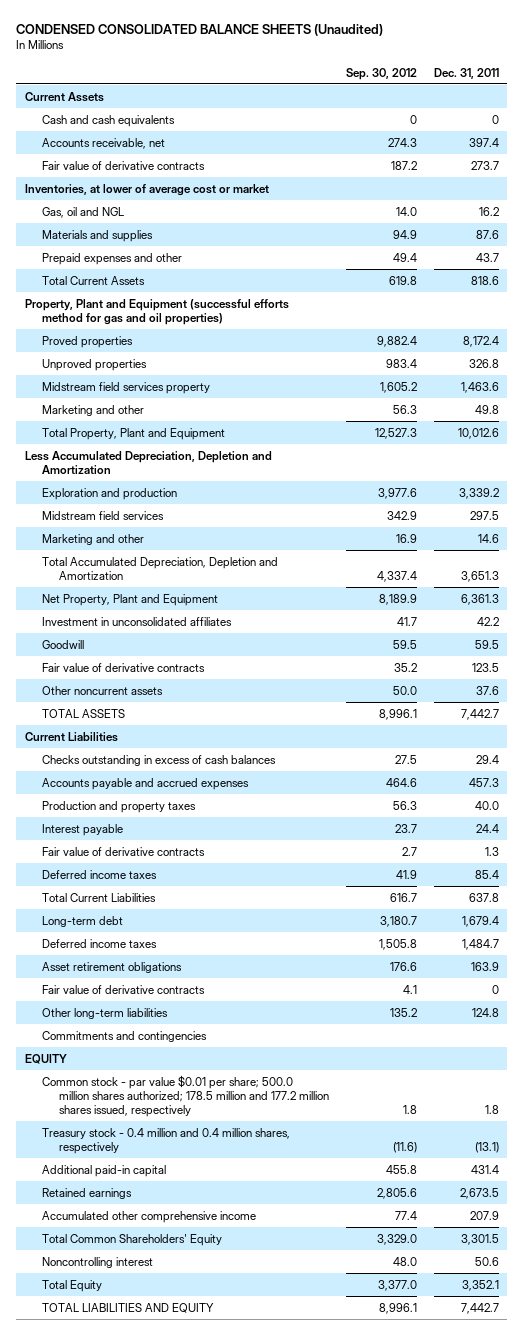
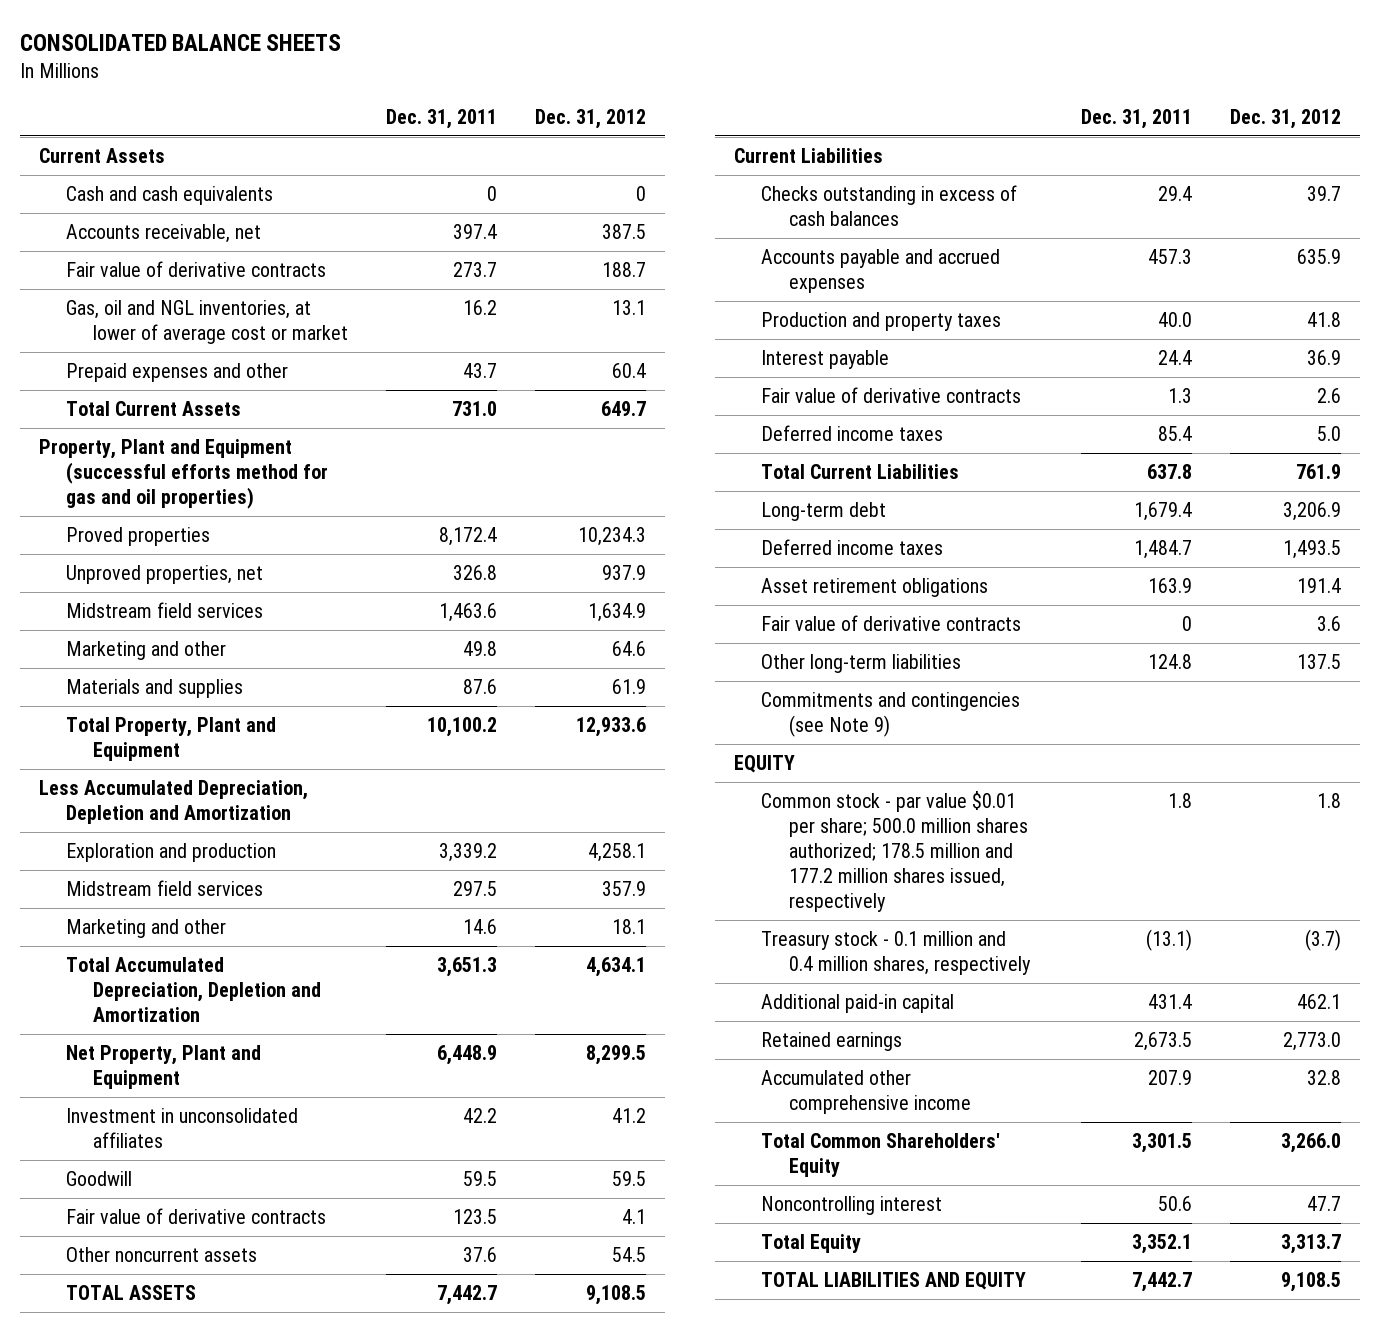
- CONDENSED CONSOLIDATED BALANCE SHEETS (Unaudited)
+ CONSOLIDATED BALANCE SHEETS
- | Sep. 30, 2012 | Dec. 31, 2011
+ | Dec. 31, 2011 | Dec. 31, 2012
- Inventories, at lower of average cost or market
- Gas, oil and NGL | 14.0 | 16.2
+ Gas, oil and NGL inventories, at lower of average cost or market | 16.2 | 13.1
- Total Current Assets | 619.8 | 818.6
+ Total Current Assets | 731.0 | 649.7
- Unproved properties | 983.4 | 326.8
- Midstream field services property | 1,605.2 | 1,463.6
+ Unproved properties, net | 326.8 | 937.9
+ Midstream field services | 1,463.6 | 1,634.9
- Total Property, Plant and Equipment | 12,527.3 | 10,012.6
moved down: Materials and supplies | 87.6 | 61.9
+ Total Property, Plant and Equipment | 10,100.2 | 12,933.6
- Net Property, Plant and Equipment | 8,189.9 | 6,361.3
+ Net Property, Plant and Equipment | 6,448.9 | 8,299.5
- Commitments and contingencies
+ Commitments and contingencies (see Note 9)
- Treasury stock - 0.4 million and 0.4 million shares, respectively | (11.6) | (13.1)
+ Treasury stock - 0.1 million and 0.4 million shares, respectively | (13.1) | (3.7)

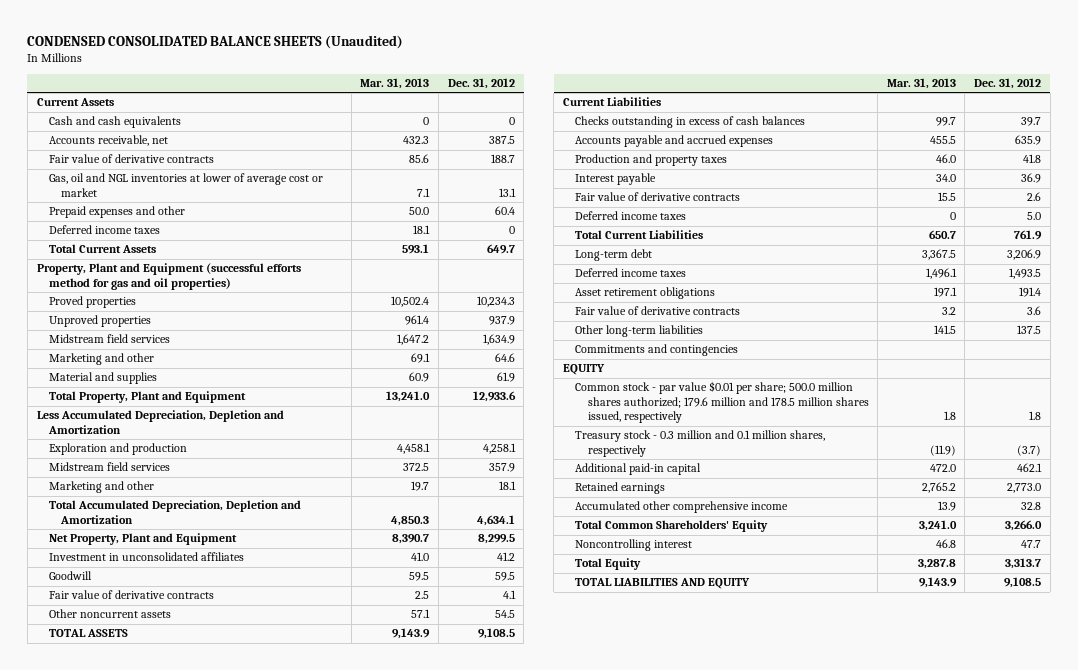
- CONSOLIDATED BALANCE SHEETS
+ CONDENSED CONSOLIDATED BALANCE SHEETS (Unaudited)
- | Dec. 31, 2011 | Dec. 31, 2012
+ | Mar. 31, 2013 | Dec. 31, 2012
- Gas, oil and NGL inventories, at lower of average cost or market | 16.2 | 13.1
+ Gas, oil and NGL inventories at lower of average cost or market | 7.1 | 13.1
+ Deferred income taxes | 18.1 | 0
- Unproved properties, net | 326.8 | 937.9
+ Unproved properties | 961.4 | 937.9
- Materials and supplies | 87.6 | 61.9
+ Material and supplies | 60.9 | 61.9
- Commitments and contingencies (see Note 9)
+ Commitments and contingencies
- Common stock - par value $0.01 per share; 500.0 million shares authorized; 178.5 million and 177.2 million shares issued, respectively | 1.8 | 1.8
- Treasury stock - 0.1 million and 0.4 million shares, respectively | (13.1) | (3.7)
+ Common stock - par value $0.01 per share; 500.0 million shares authorized; 179.6 million and 178.5 million shares issued, respectively | 1.8 | 1.8
+ Treasury stock - 0.3 million and 0.1 million shares, respectively | (11.9) | (3.7)

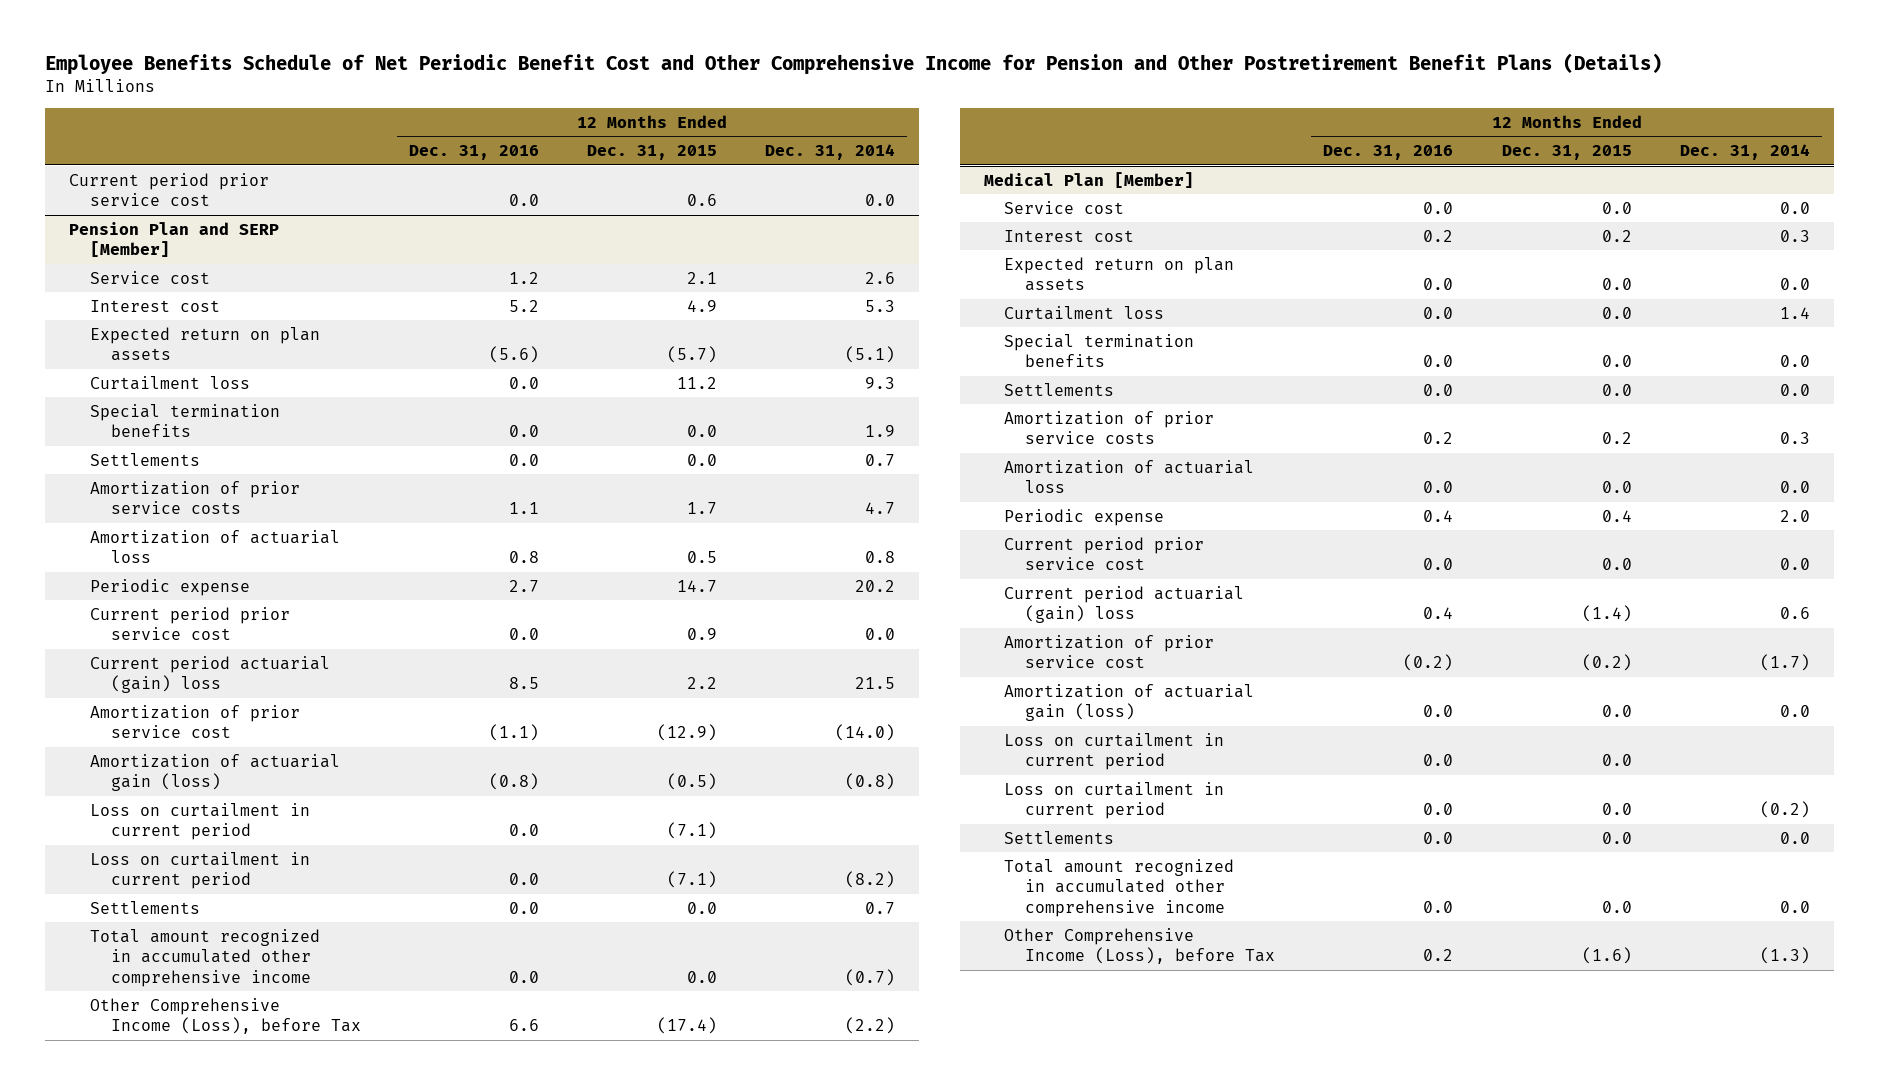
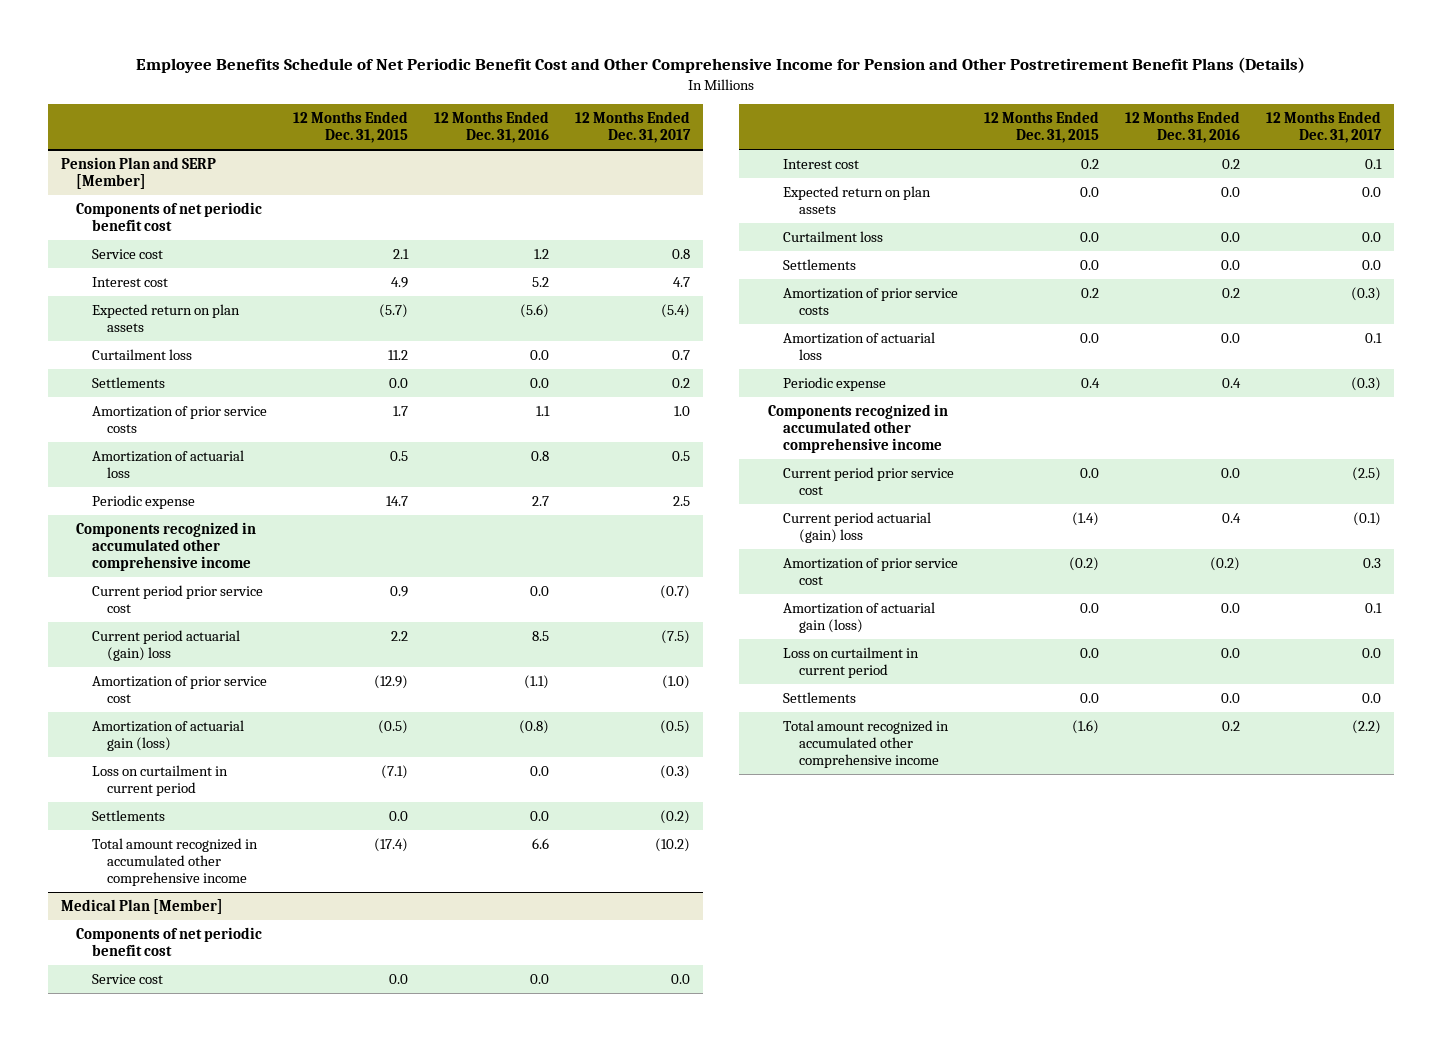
- | 12 Months Ended Dec. 31, 2016 | 12 Months Ended Dec. 31, 2015 | 12 Months Ended Dec. 31, 2014
+ | 12 Months Ended Dec. 31, 2015 | 12 Months Ended Dec. 31, 2016 | 12 Months Ended Dec. 31, 2017
- Current period prior service cost | 0.0 | 0.6 | 0.0
@ Pension Plan and SERP [Member]
+ Components of net periodic benefit cost
- Special termination benefits | 0.0 | 0.0 | 1.9
+ Components recognized in accumulated other comprehensive income
- Loss on curtailment in current period | 0.0 | (7.1) | (8.2)
- Total amount recognized in accumulated other comprehensive income | 0.0 | 0.0 | (0.7)
- Other Comprehensive Income (Loss), before Tax | 6.6 | (17.4) | (2.2)
+ Total amount recognized in accumulated other comprehensive income | (17.4) | 6.6 | (10.2)
@ Medical Plan [Member]
+ Components of net periodic benefit cost
- Special termination benefits | 0.0 | 0.0 | 0.0
+ Components recognized in accumulated other comprehensive income
- Loss on curtailment in current period | 0.0 | 0.0 | (0.2)
- Total amount recognized in accumulated other comprehensive income | 0.0 | 0.0 | 0.0
- Other Comprehensive Income (Loss), before Tax | 0.2 | (1.6) | (1.3)
+ Total amount recognized in accumulated other comprehensive income | (1.6) | 0.2 | (2.2)

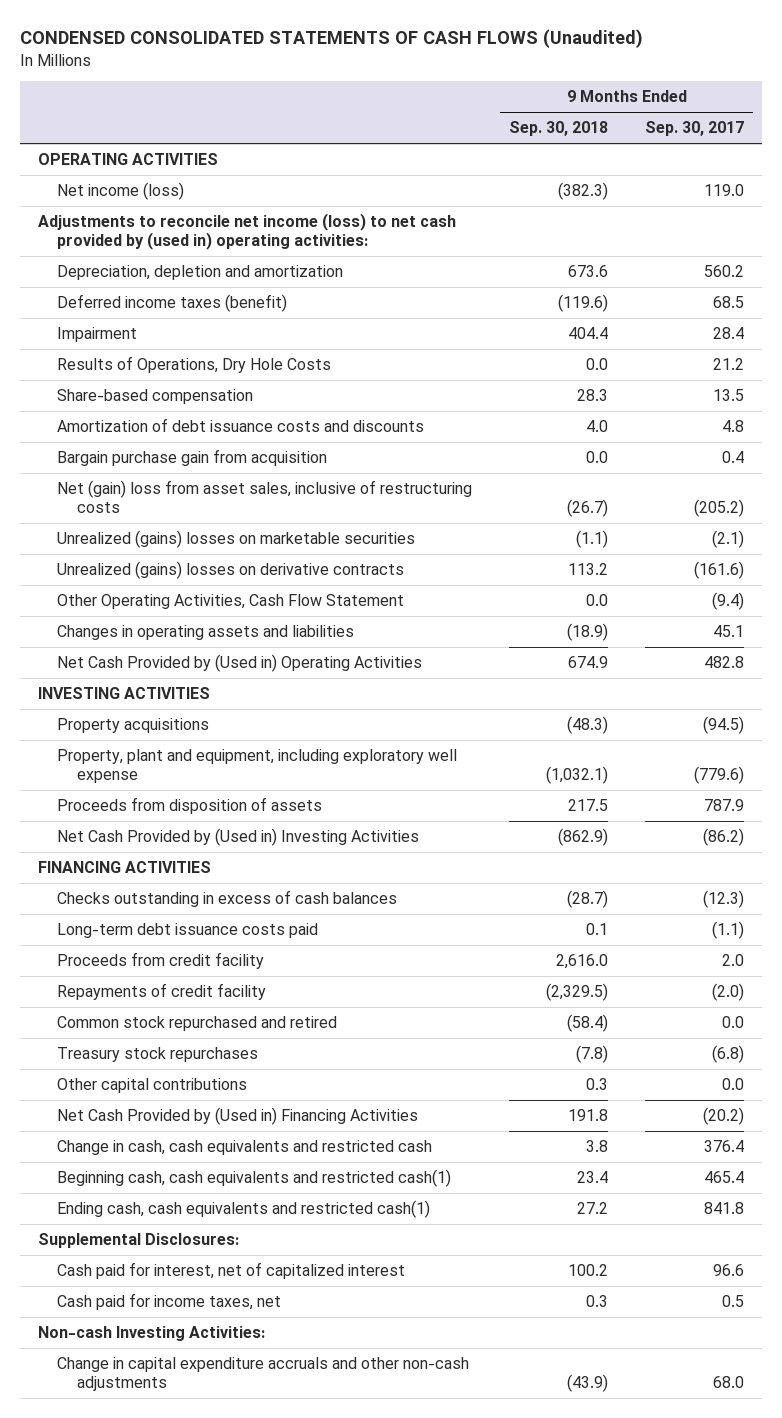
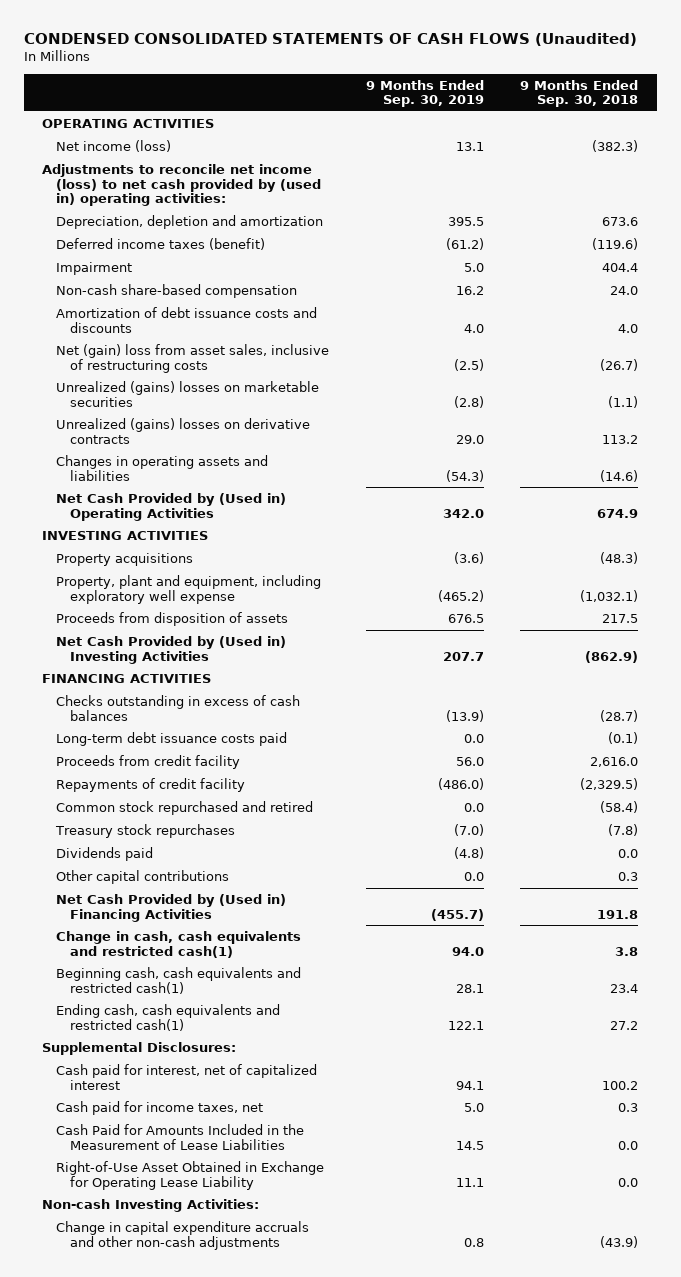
- | 9 Months Ended Sep. 30, 2018 | 9 Months Ended Sep. 30, 2017
+ | 9 Months Ended Sep. 30, 2019 | 9 Months Ended Sep. 30, 2018
- Results of Operations, Dry Hole Costs | 0.0 | 21.2
- Share-based compensation | 28.3 | 13.5
+ Non-cash share-based compensation | 16.2 | 24.0
- Bargain purchase gain from acquisition | 0.0 | 0.4
- Other Operating Activities, Cash Flow Statement | 0.0 | (9.4)
- Changes in operating assets and liabilities | (18.9) | 45.1
+ Changes in operating assets and liabilities | (54.3) | (14.6)
- Long-term debt issuance costs paid | 0.1 | (1.1)
+ Long-term debt issuance costs paid | 0.0 | (0.1)
+ Dividends paid | (4.8) | 0.0
- Change in cash, cash equivalents and restricted cash | 3.8 | 376.4
+ Change in cash, cash equivalents and restricted cash(1) | 94.0 | 3.8
+ Cash Paid for Amounts Included in the Measurement of Lease Liabilities | 14.5 | 0.0
+ Right-of-Use Asset Obtained in Exchange for Operating Lease Liability | 11.1 | 0.0

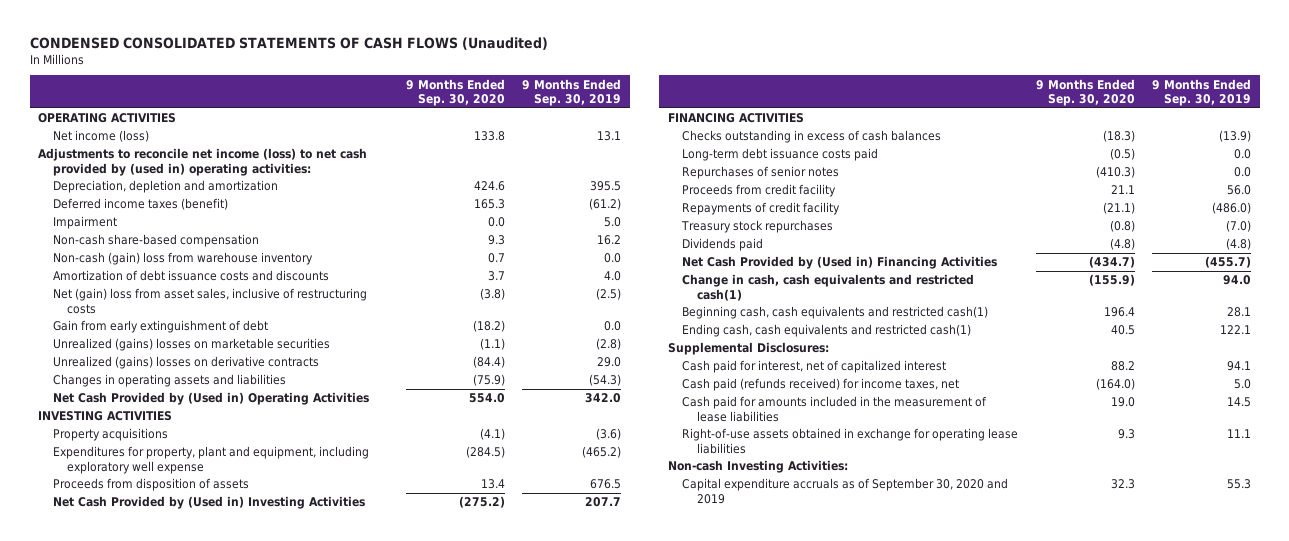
- | 9 Months Ended Sep. 30, 2019 | 9 Months Ended Sep. 30, 2018
+ | 9 Months Ended Sep. 30, 2020 | 9 Months Ended Sep. 30, 2019
+ Non-cash (gain) loss from warehouse inventory | 0.7 | 0.0
+ Gain from early extinguishment of debt | (18.2) | 0.0
- Property, plant and equipment, including exploratory well expense | (465.2) | (1,032.1)
+ Expenditures for property, plant and equipment, including exploratory well expense | (284.5) | (465.2)
+ Repurchases of senior notes | (410.3) | 0.0
- Common stock repurchased and retired | 0.0 | (58.4)
- Other capital contributions | 0.0 | 0.3
- Cash paid for income taxes, net | 5.0 | 0.3
- Cash Paid for Amounts Included in the Measurement of Lease Liabilities | 14.5 | 0.0
- Right-of-Use Asset Obtained in Exchange for Operating Lease Liability | 11.1 | 0.0
+ Cash paid (refunds received) for income taxes, net | (164.0) | 5.0
+ Cash paid for amounts included in the measurement of lease liabilities | 19.0 | 14.5
+ Right-of-use assets obtained in exchange for operating lease liabilities | 9.3 | 11.1
- Change in capital expenditure accruals and other non-cash adjustments | 0.8 | (43.9)
+ Capital expenditure accruals as of September 30, 2020 and 2019 | 32.3 | 55.3

